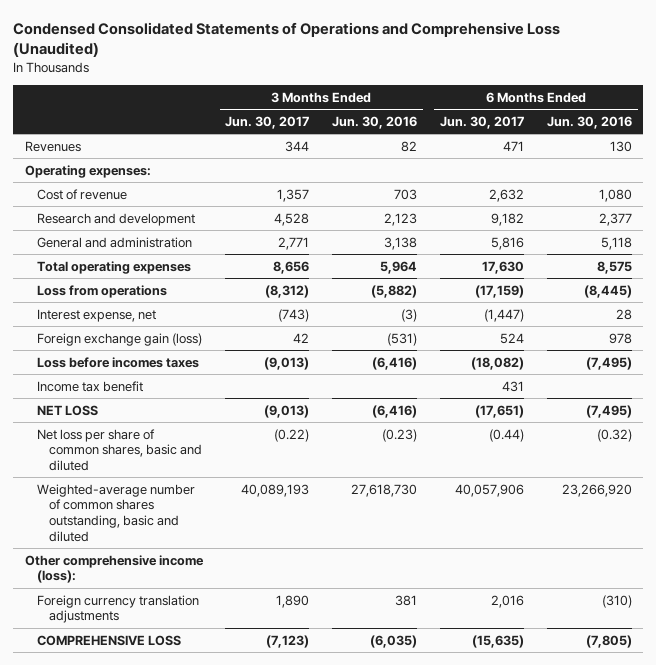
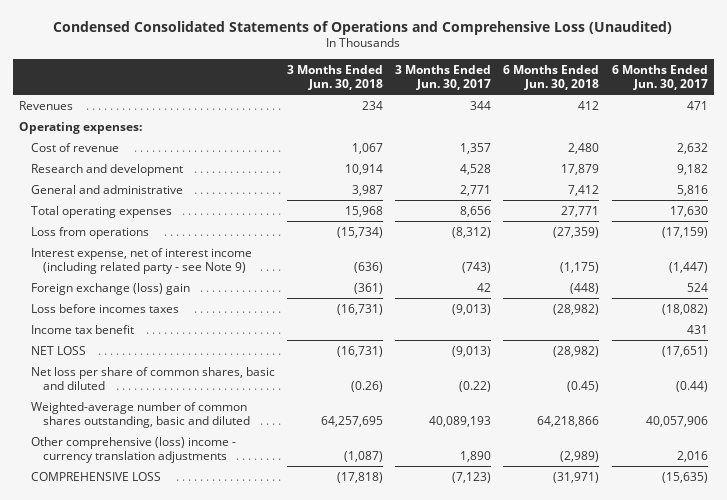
- | 3 Months Ended Jun. 30, 2017 | 3 Months Ended Jun. 30, 2016 | 6 Months Ended Jun. 30, 2017 | 6 Months Ended Jun. 30, 2016
+ | 3 Months Ended Jun. 30, 2018 | 3 Months Ended Jun. 30, 2017 | 6 Months Ended Jun. 30, 2018 | 6 Months Ended Jun. 30, 2017
- General and administration | 2,771 | 3,138 | 5,816 | 5,118
+ General and administrative | 3,987 | 2,771 | 7,412 | 5,816
- Interest expense, net | (743) | (3) | (1,447) | 28
- Foreign exchange gain (loss) | 42 | (531) | 524 | 978
+ Interest expense, net of interest income (including related party - see Note 9) | (636) | (743) | (1,175) | (1,447)
+ Foreign exchange (loss) gain | (361) | 42 | (448) | 524
- Other comprehensive income (loss):
- Foreign currency translation adjustments | 1,890 | 381 | 2,016 | (310)
+ Other comprehensive (loss) income - currency translation adjustments | (1,087) | 1,890 | (2,989) | 2,016

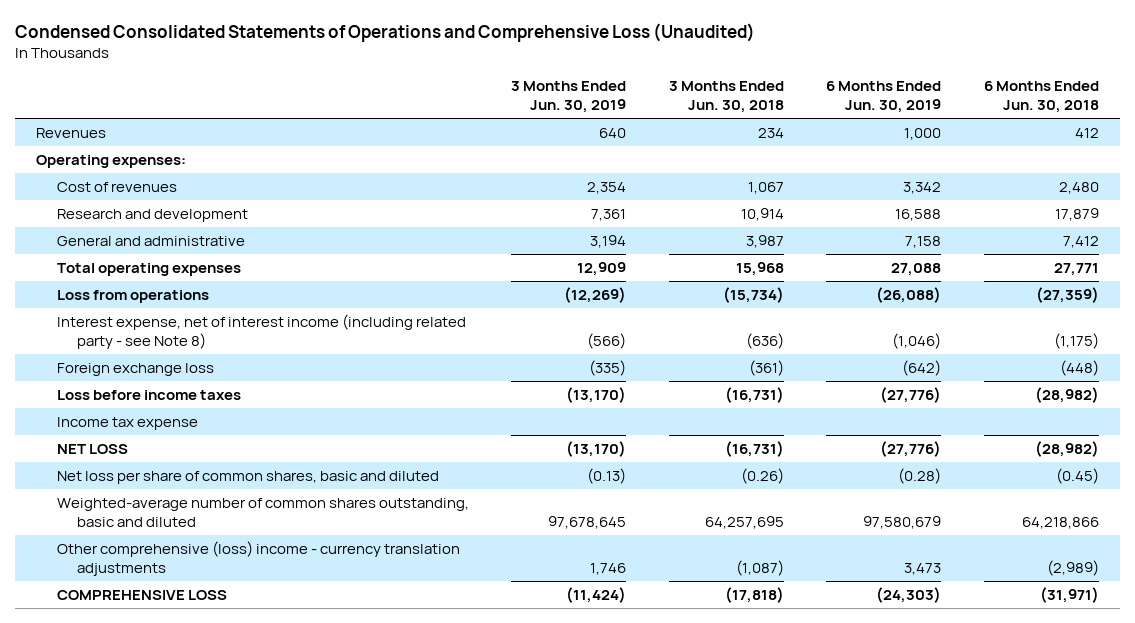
- | 3 Months Ended Jun. 30, 2018 | 3 Months Ended Jun. 30, 2017 | 6 Months Ended Jun. 30, 2018 | 6 Months Ended Jun. 30, 2017
+ | 3 Months Ended Jun. 30, 2019 | 3 Months Ended Jun. 30, 2018 | 6 Months Ended Jun. 30, 2019 | 6 Months Ended Jun. 30, 2018
- Cost of revenue | 1,067 | 1,357 | 2,480 | 2,632
+ Cost of revenues | 2,354 | 1,067 | 3,342 | 2,480
- Interest expense, net of interest income (including related party - see Note 9) | (636) | (743) | (1,175) | (1,447)
- Foreign exchange (loss) gain | (361) | 42 | (448) | 524
- Loss before incomes taxes | (16,731) | (9,013) | (28,982) | (18,082)
- Income tax benefit | | | | 431
+ Interest expense, net of interest income (including related party - see Note 8) | (566) | (636) | (1,046) | (1,175)
+ Foreign exchange loss | (335) | (361) | (642) | (448)
+ Loss before income taxes | (13,170) | (16,731) | (27,776) | (28,982)
+ Income tax expense

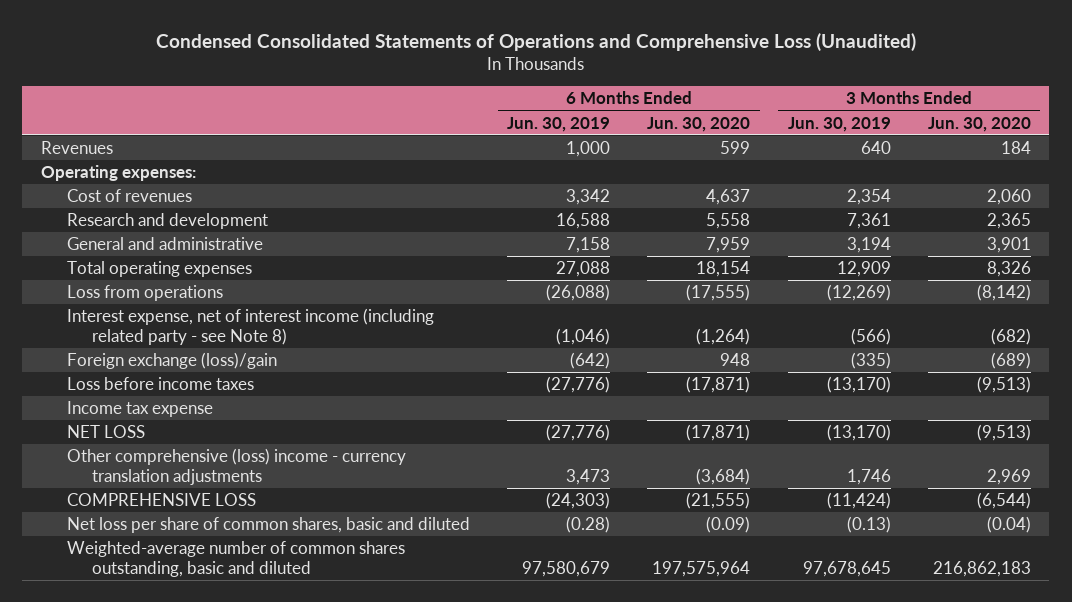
- | 3 Months Ended Jun. 30, 2019 | 3 Months Ended Jun. 30, 2018 | 6 Months Ended Jun. 30, 2019 | 6 Months Ended Jun. 30, 2018
+ | 6 Months Ended Jun. 30, 2019 | 6 Months Ended Jun. 30, 2020 | 3 Months Ended Jun. 30, 2019 | 3 Months Ended Jun. 30, 2020
- Foreign exchange loss | (335) | (361) | (642) | (448)
+ Foreign exchange (loss)/gain | (642) | 948 | (335) | (689)
moved down: Net loss per share of common shares, basic and diluted | (0.28) | (0.09) | (0.13) | (0.04)
moved down: Weighted-average number of common shares outstanding, basic and diluted | 97,580,679 | 197,575,964 | 97,678,645 | 216,862,183

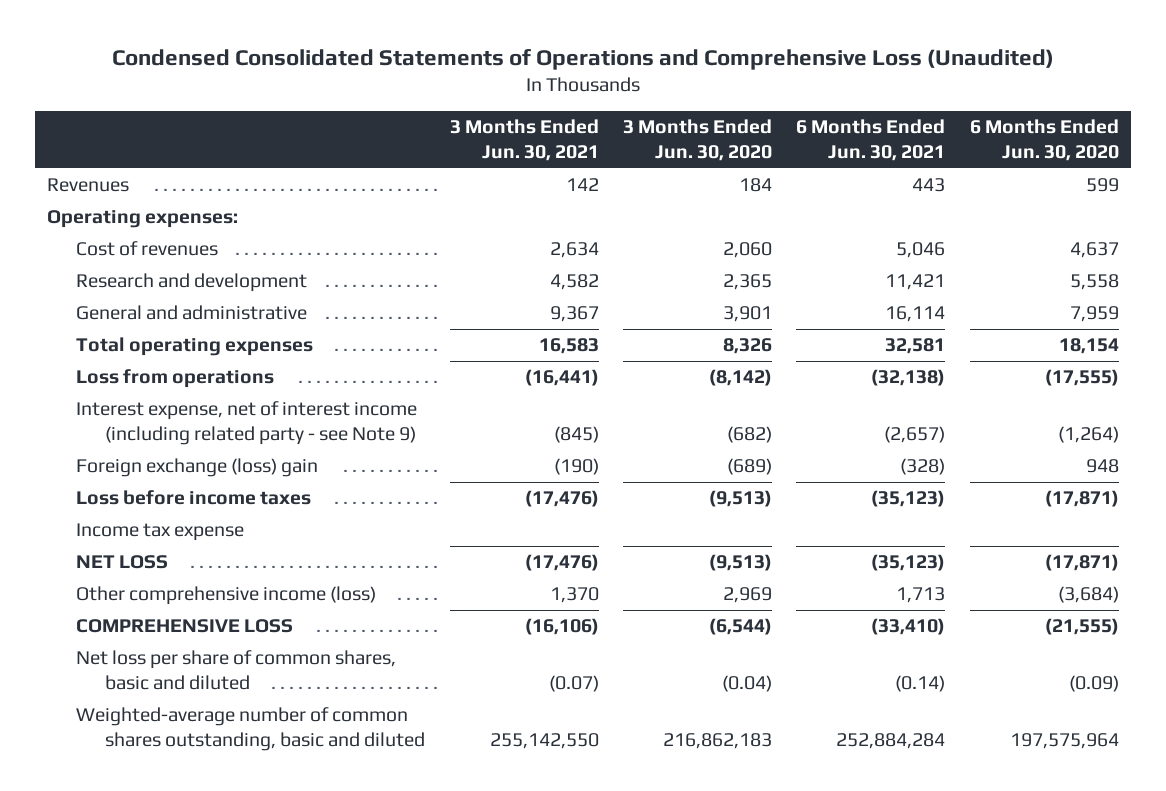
- | 6 Months Ended Jun. 30, 2019 | 6 Months Ended Jun. 30, 2020 | 3 Months Ended Jun. 30, 2019 | 3 Months Ended Jun. 30, 2020
+ | 3 Months Ended Jun. 30, 2021 | 3 Months Ended Jun. 30, 2020 | 6 Months Ended Jun. 30, 2021 | 6 Months Ended Jun. 30, 2020
- Interest expense, net of interest income (including related party - see Note 8) | (1,046) | (1,264) | (566) | (682)
- Foreign exchange (loss)/gain | (642) | 948 | (335) | (689)
+ Interest expense, net of interest income (including related party - see Note 9) | (845) | (682) | (2,657) | (1,264)
+ Foreign exchange (loss) gain | (190) | (689) | (328) | 948
- Other comprehensive (loss) income - currency translation adjustments | 3,473 | (3,684) | 1,746 | 2,969
+ Other comprehensive income (loss) | 1,370 | 2,969 | 1,713 | (3,684)

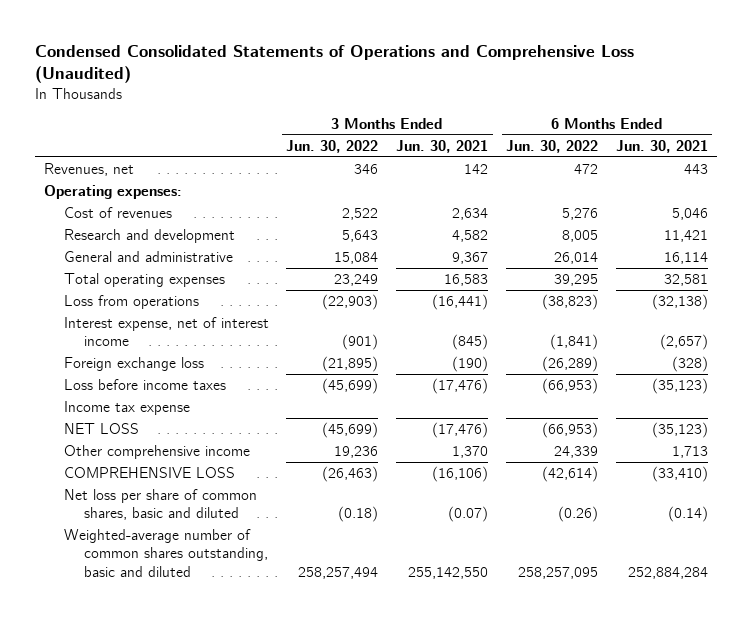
- | 3 Months Ended Jun. 30, 2021 | 3 Months Ended Jun. 30, 2020 | 6 Months Ended Jun. 30, 2021 | 6 Months Ended Jun. 30, 2020
+ | 3 Months Ended Jun. 30, 2022 | 3 Months Ended Jun. 30, 2021 | 6 Months Ended Jun. 30, 2022 | 6 Months Ended Jun. 30, 2021
- Revenues | 142 | 184 | 443 | 599
+ Revenues, net | 346 | 142 | 472 | 443
- Interest expense, net of interest income (including related party - see Note 9) | (845) | (682) | (2,657) | (1,264)
- Foreign exchange (loss) gain | (190) | (689) | (328) | 948
+ Interest expense, net of interest income | (901) | (845) | (1,841) | (2,657)
+ Foreign exchange loss | (21,895) | (190) | (26,289) | (328)
- Other comprehensive income (loss) | 1,370 | 2,969 | 1,713 | (3,684)
+ Other comprehensive income | 19,236 | 1,370 | 24,339 | 1,713

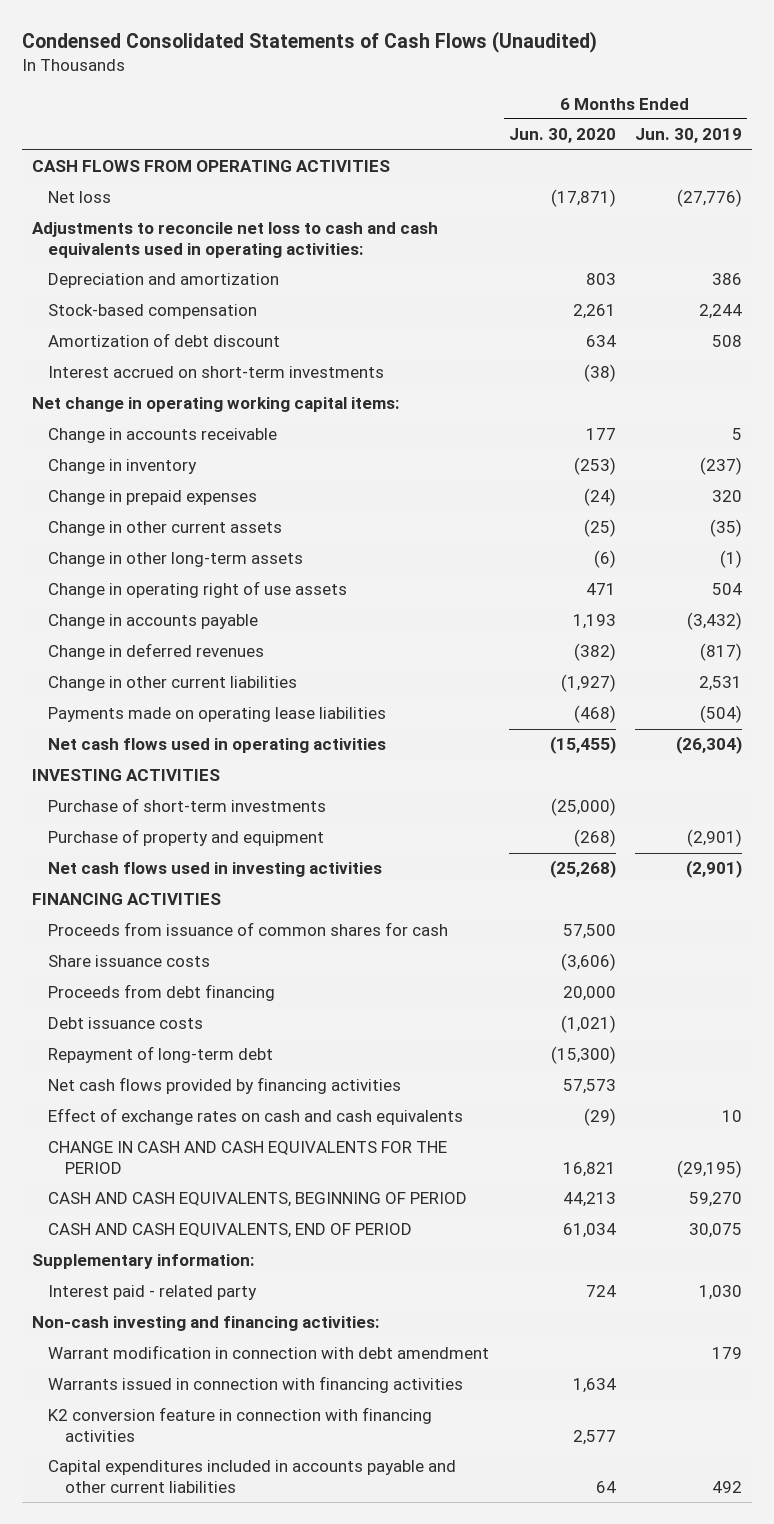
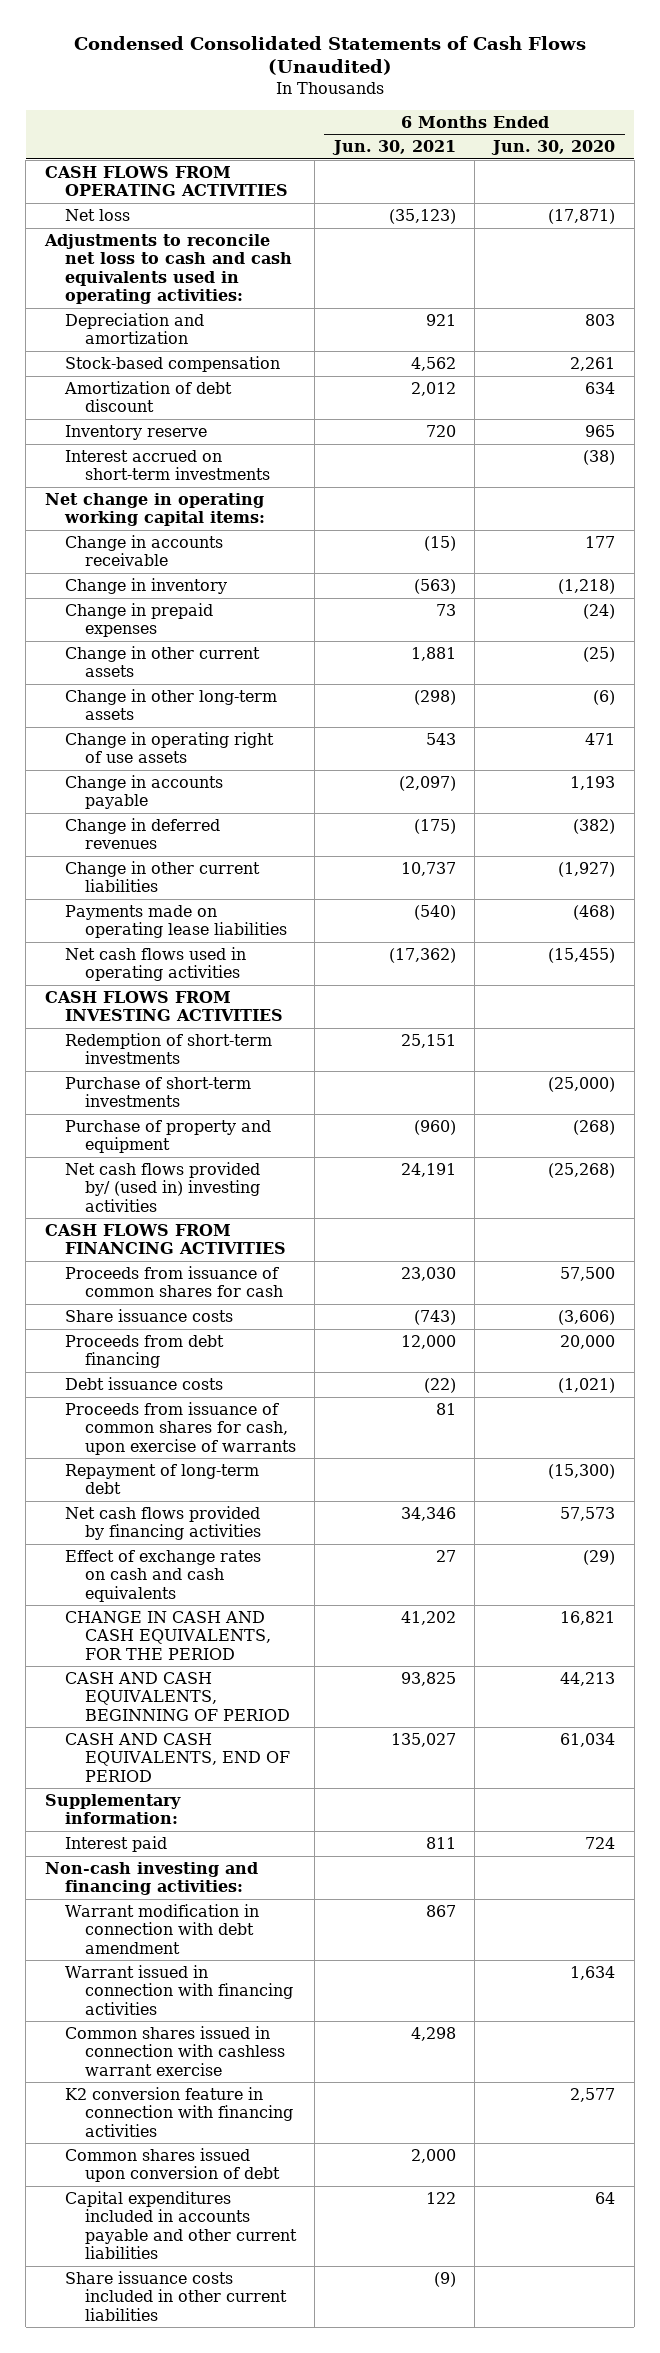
- | 6 Months Ended Jun. 30, 2020 | 6 Months Ended Jun. 30, 2019
+ | 6 Months Ended Jun. 30, 2021 | 6 Months Ended Jun. 30, 2020
+ Inventory reserve | 720 | 965
- Change in inventory | (253) | (237)
+ Change in inventory | (563) | (1,218)
- INVESTING ACTIVITIES
+ CASH FLOWS FROM INVESTING ACTIVITIES
+ Redemption of short-term investments | 25,151 |
- Net cash flows used in investing activities | (25,268) | (2,901)
- FINANCING ACTIVITIES
+ Net cash flows provided by/ (used in) investing activities | 24,191 | (25,268)
+ CASH FLOWS FROM FINANCING ACTIVITIES
+ Proceeds from issuance of common shares for cash, upon exercise of warrants | 81 |
- CHANGE IN CASH AND CASH EQUIVALENTS FOR THE PERIOD | 16,821 | (29,195)
+ CHANGE IN CASH AND CASH EQUIVALENTS, FOR THE PERIOD | 41,202 | 16,821
- Interest paid - related party | 724 | 1,030
+ Interest paid | 811 | 724
- Warrants issued in connection with financing activities | 1,634 |
+ Warrant issued in connection with financing activities | | 1,634
+ Common shares issued in connection with cashless warrant exercise | 4,298 |
+ Common shares issued upon conversion of debt | 2,000 |
+ Share issuance costs included in other current liabilities | (9) |

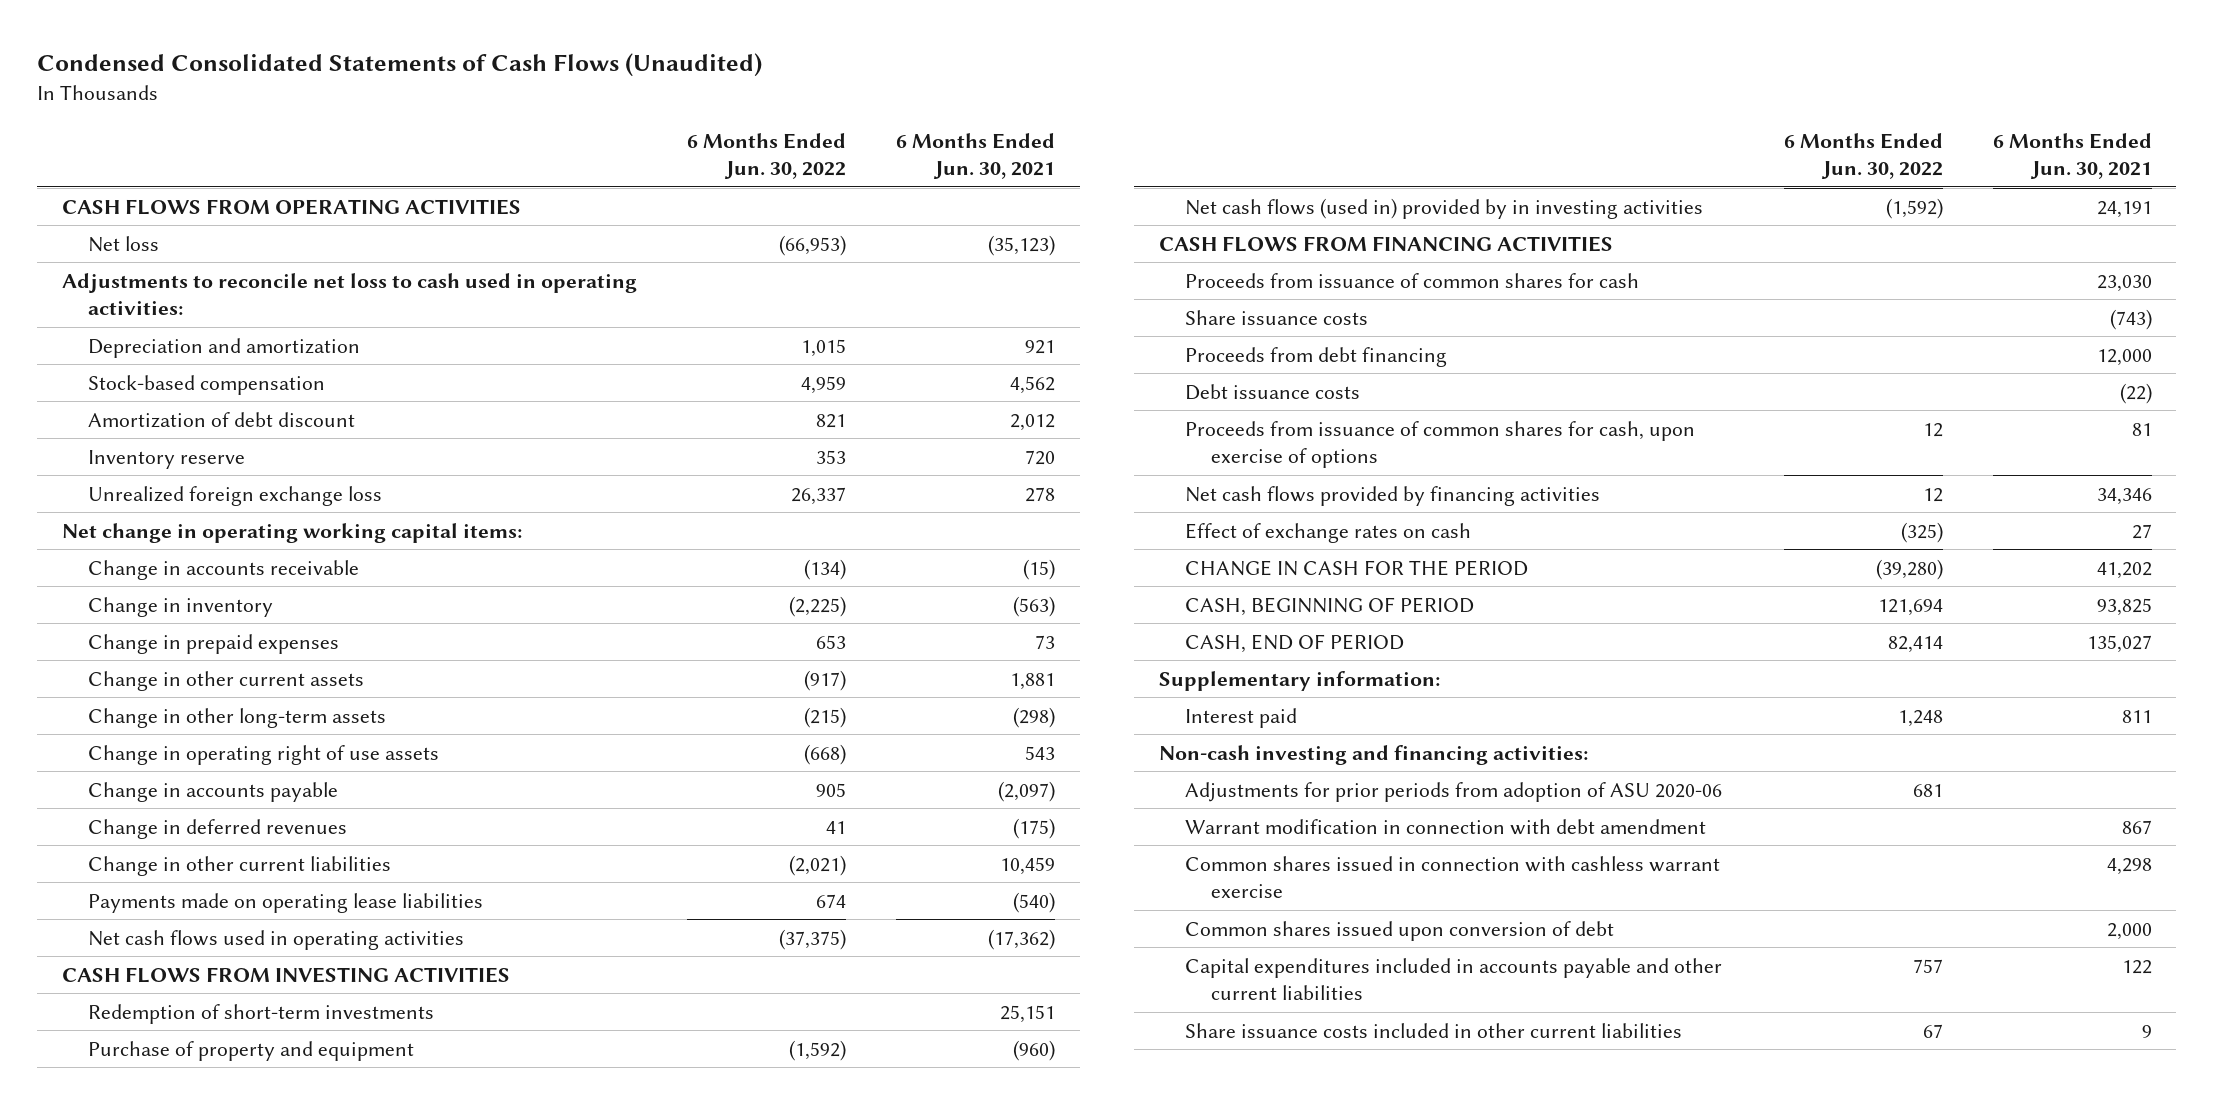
- | 6 Months Ended Jun. 30, 2021 | 6 Months Ended Jun. 30, 2020
+ | 6 Months Ended Jun. 30, 2022 | 6 Months Ended Jun. 30, 2021
- Adjustments to reconcile net loss to cash and cash equivalents used in operating activities:
+ Adjustments to reconcile net loss to cash used in operating activities:
- Interest accrued on short-term investments | | (38)
+ Unrealized foreign exchange loss | 26,337 | 278
- Change in other current liabilities | 10,737 | (1,927)
+ Change in other current liabilities | (2,021) | 10,459
- Purchase of short-term investments | | (25,000)
- Net cash flows provided by/ (used in) investing activities | 24,191 | (25,268)
+ Net cash flows (used in) provided by in investing activities | (1,592) | 24,191
- Proceeds from issuance of common shares for cash, upon exercise of warrants | 81 |
- Repayment of long-term debt | | (15,300)
+ Proceeds from issuance of common shares for cash, upon exercise of options | 12 | 81
- Effect of exchange rates on cash and cash equivalents | 27 | (29)
- CHANGE IN CASH AND CASH EQUIVALENTS, FOR THE PERIOD | 41,202 | 16,821
- CASH AND CASH EQUIVALENTS, BEGINNING OF PERIOD | 93,825 | 44,213
- CASH AND CASH EQUIVALENTS, END OF PERIOD | 135,027 | 61,034
+ Effect of exchange rates on cash | (325) | 27
+ CHANGE IN CASH FOR THE PERIOD | (39,280) | 41,202
+ CASH, BEGINNING OF PERIOD | 121,694 | 93,825
+ CASH, END OF PERIOD | 82,414 | 135,027
+ Adjustments for prior periods from adoption of ASU 2020-06 | 681 |
- Warrant issued in connection with financing activities | | 1,634
- K2 conversion feature in connection with financing activities | | 2,577
- Share issuance costs included in other current liabilities | (9) |
+ Share issuance costs included in other current liabilities | 67 | 9

